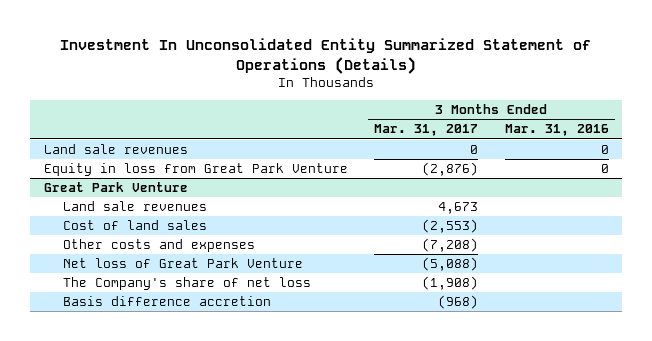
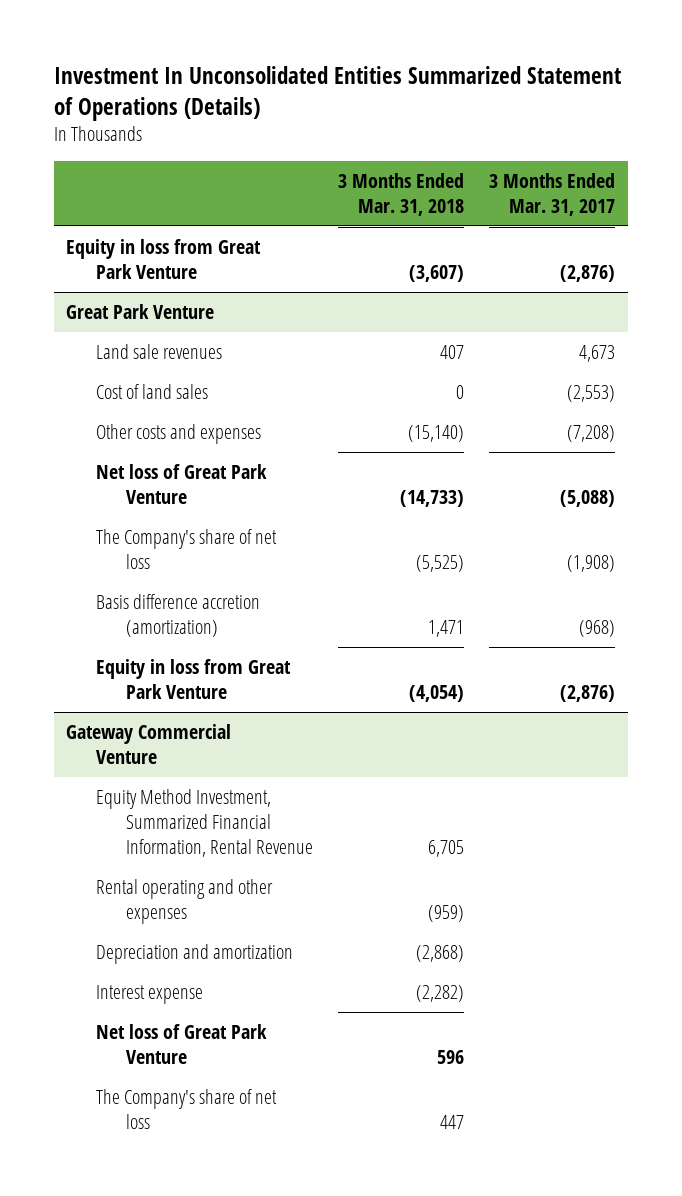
- Investment In Unconsolidated Entity Summarized Statement of Operations (Details)
+ Investment In Unconsolidated Entities Summarized Statement of Operations (Details)
- | 3 Months Ended Mar. 31, 2017 | 3 Months Ended Mar. 31, 2016
+ | 3 Months Ended Mar. 31, 2018 | 3 Months Ended Mar. 31, 2017
- Land sale revenues | 0 | 0
@ Great Park Venture
- Basis difference accretion | (968) |
+ Basis difference accretion (amortization) | 1,471 | (968)
+ Equity in loss from Great Park Venture | (4,054) | (2,876)
+ Gateway Commercial Venture
+ Equity Method Investment, Summarized Financial Information, Rental Revenue | 6,705 |
+ Rental operating and other expenses | (959) |
+ Depreciation and amortization | (2,868) |
+ Interest expense | (2,282) |
+ Net loss of Great Park Venture | 596 |
+ The Company's share of net loss | 447 |

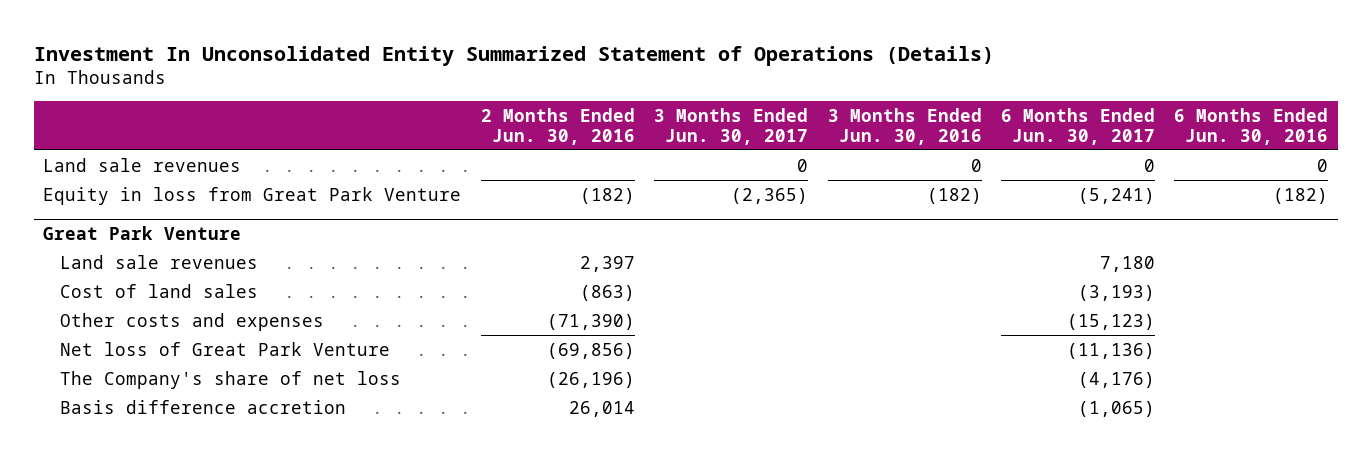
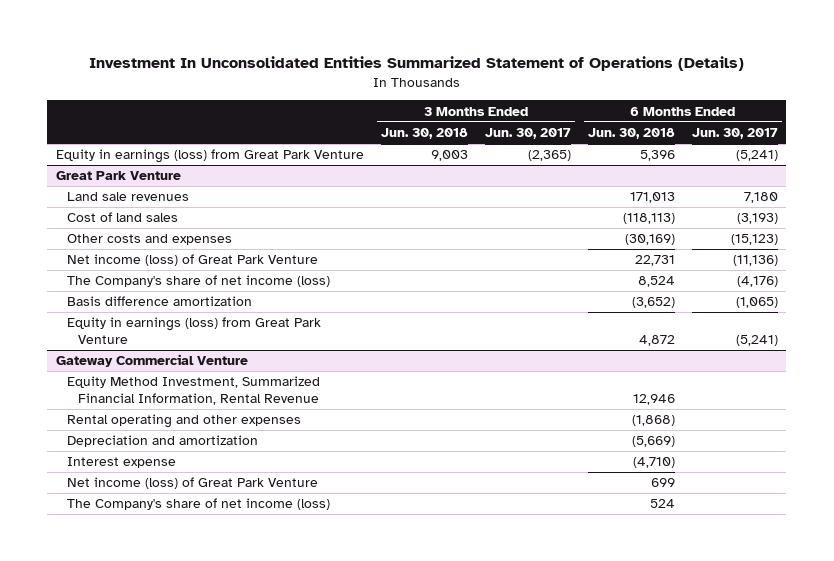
- Investment In Unconsolidated Entity Summarized Statement of Operations (Details)
+ Investment In Unconsolidated Entities Summarized Statement of Operations (Details)
- | 2 Months Ended Jun. 30, 2016 | 3 Months Ended Jun. 30, 2017 | 3 Months Ended Jun. 30, 2016 | 6 Months Ended Jun. 30, 2017 | 6 Months Ended Jun. 30, 2016
+ | 3 Months Ended Jun. 30, 2018 | 3 Months Ended Jun. 30, 2017 | 6 Months Ended Jun. 30, 2018 | 6 Months Ended Jun. 30, 2017
- Land sale revenues | | 0 | 0 | 0 | 0
- Equity in loss from Great Park Venture | (182) | (2,365) | (182) | (5,241) | (182)
+ Equity in earnings (loss) from Great Park Venture | 9,003 | (2,365) | 5,396 | (5,241)
@ Great Park Venture
- Net loss of Great Park Venture | (69,856) | | | (11,136) |
- The Company's share of net loss | (26,196) | | | (4,176) |
- Basis difference accretion | 26,014 | | | (1,065) |
+ Net income (loss) of Great Park Venture | | | 22,731 | (11,136)
+ The Company's share of net income (loss) | | | 8,524 | (4,176)
+ Basis difference amortization | | | (3,652) | (1,065)
+ Equity in earnings (loss) from Great Park Venture | | | 4,872 | (5,241)
+ Gateway Commercial Venture
+ Equity Method Investment, Summarized Financial Information, Rental Revenue | | | 12,946 |
+ Rental operating and other expenses | | | (1,868) |
+ Depreciation and amortization | | | (5,669) |
+ Interest expense | | | (4,710) |
+ Net income (loss) of Great Park Venture | | | 699 |
+ The Company's share of net income (loss) | | | 524 |

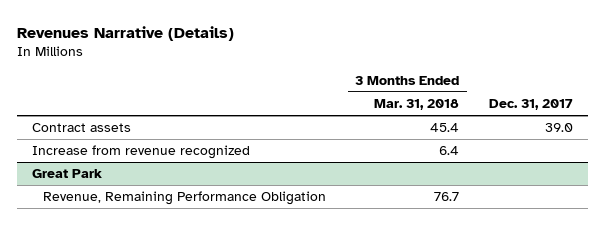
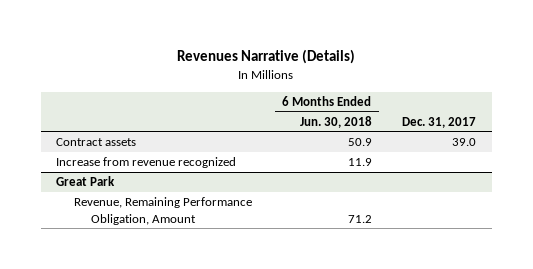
- | 3 Months Ended Mar. 31, 2018 | Dec. 31, 2017
+ | 6 Months Ended Jun. 30, 2018 | Dec. 31, 2017
@ Great Park
- Revenue, Remaining Performance Obligation | 76.7 |
+ Revenue, Remaining Performance Obligation, Amount | 71.2 |

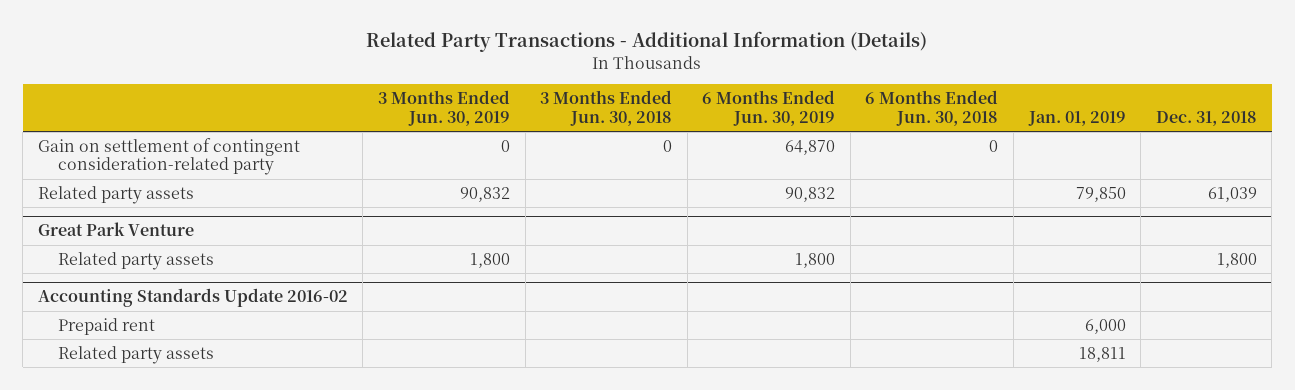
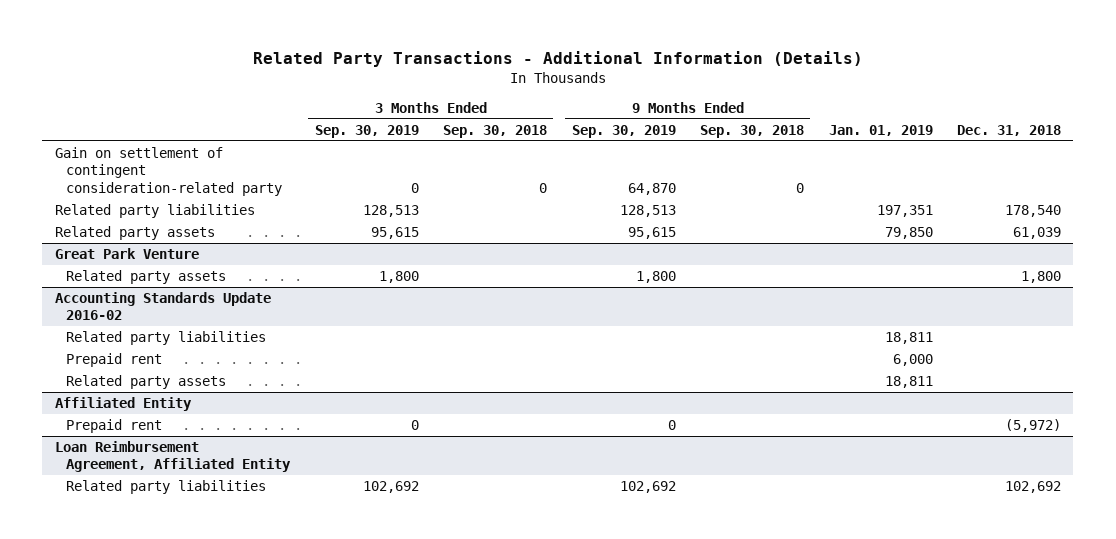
- | 3 Months Ended Jun. 30, 2019 | 3 Months Ended Jun. 30, 2018 | 6 Months Ended Jun. 30, 2019 | 6 Months Ended Jun. 30, 2018 | Jan. 01, 2019 | Dec. 31, 2018
+ | 3 Months Ended Sep. 30, 2019 | 3 Months Ended Sep. 30, 2018 | 9 Months Ended Sep. 30, 2019 | 9 Months Ended Sep. 30, 2018 | Jan. 01, 2019 | Dec. 31, 2018
+ Related party liabilities | 128,513 | | 128,513 | | 197,351 | 178,540
@ Accounting Standards Update 2016-02
+ Related party liabilities | | | | | 18,811 |
+ Affiliated Entity
+ Prepaid rent | 0 | | 0 | | | (5,972)
+ Loan Reimbursement Agreement, Affiliated Entity
+ Related party liabilities | 102,692 | | 102,692 | | | 102,692

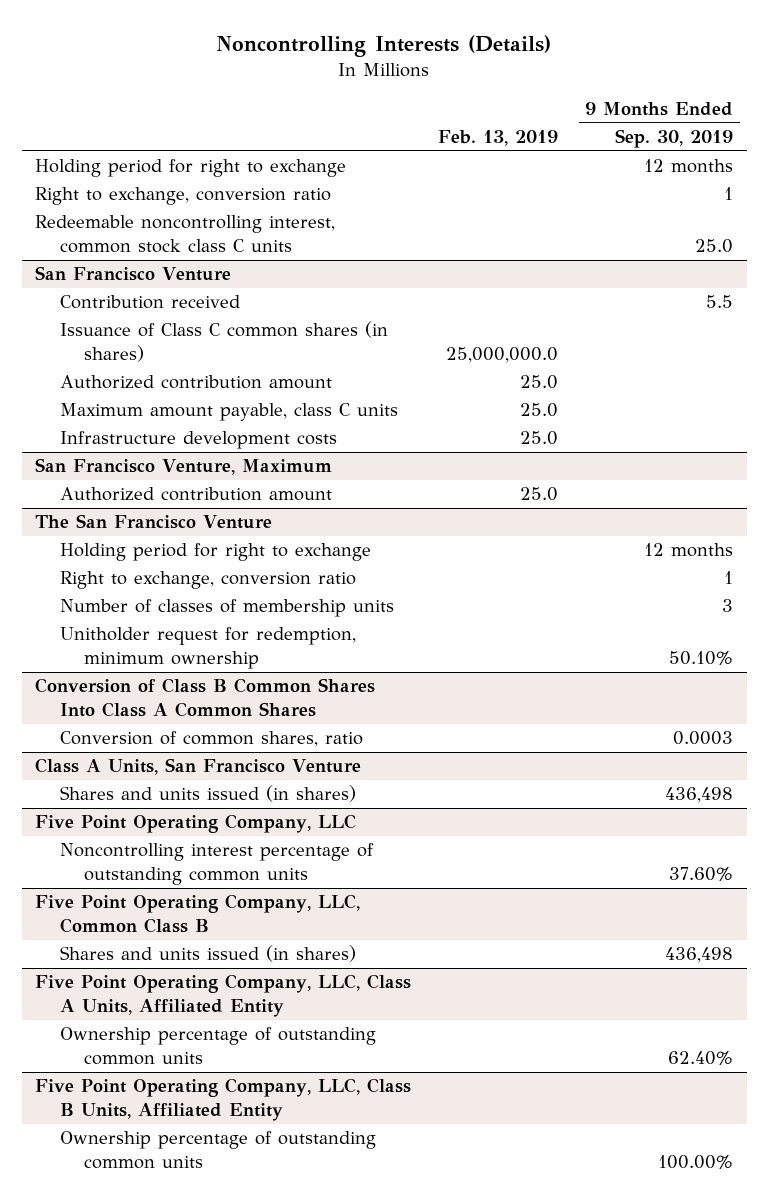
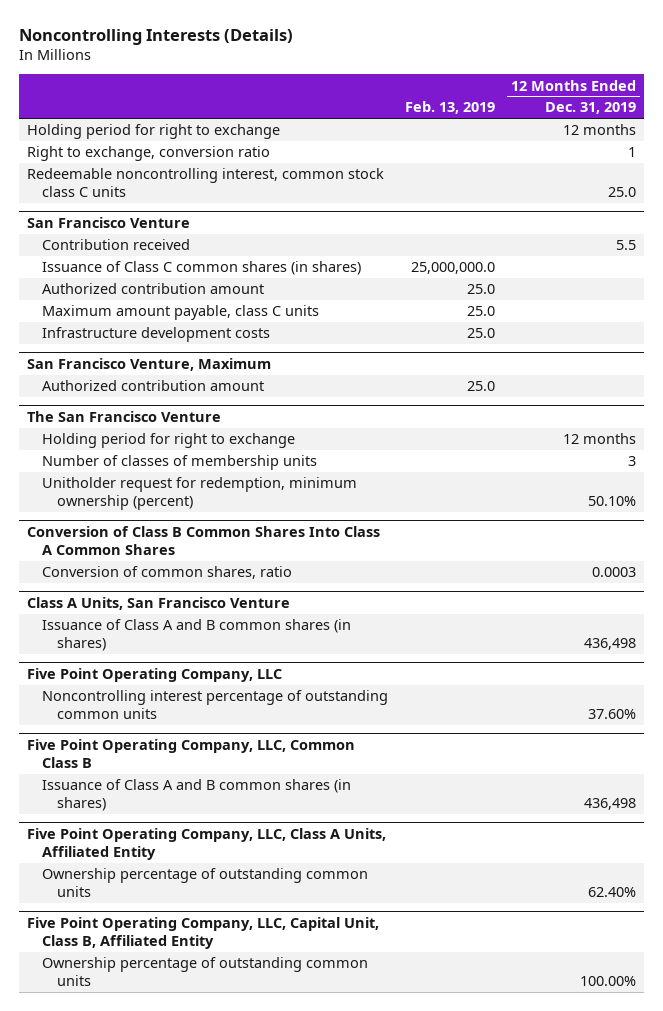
- | Feb. 13, 2019 | 9 Months Ended Sep. 30, 2019
+ | Feb. 13, 2019 | 12 Months Ended Dec. 31, 2019
@ The San Francisco Venture
- Right to exchange, conversion ratio | | 1
- Unitholder request for redemption, minimum ownership | | 50.10%
+ Unitholder request for redemption, minimum ownership (percent) | | 50.10%
@ Class A Units, San Francisco Venture
- Shares and units issued (in shares) | | 436,498
+ Issuance of Class A and B common shares (in shares) | | 436,498
@ Five Point Operating Company, LLC, Common Class B
- Shares and units issued (in shares) | | 436,498
+ Issuance of Class A and B common shares (in shares) | | 436,498
- Five Point Operating Company, LLC, Class B Units, Affiliated Entity
+ Five Point Operating Company, LLC, Capital Unit, Class B, Affiliated Entity

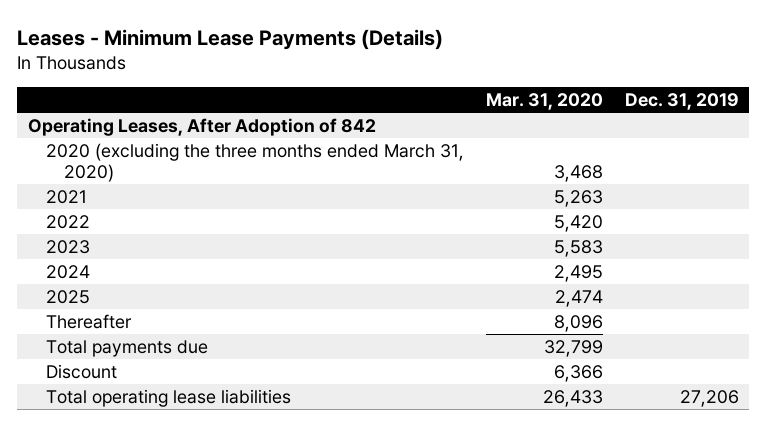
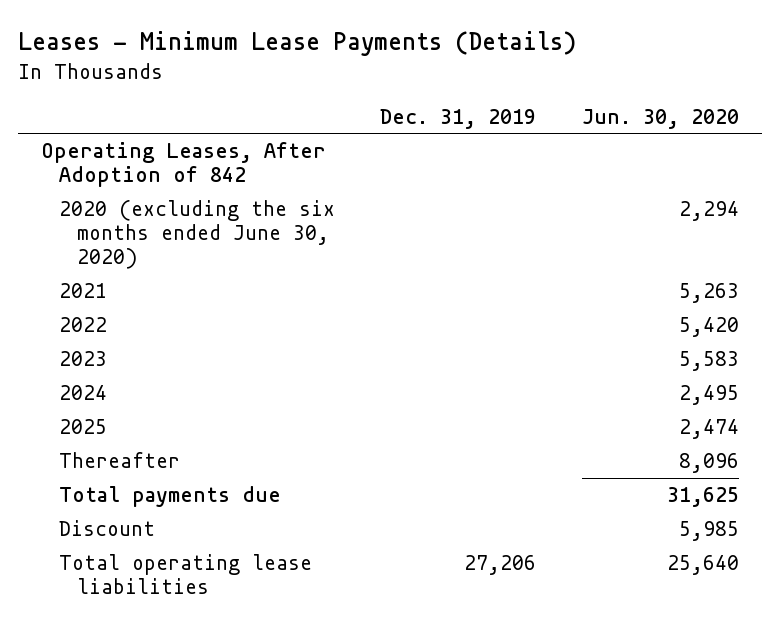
- | Mar. 31, 2020 | Dec. 31, 2019
+ | Dec. 31, 2019 | Jun. 30, 2020
- 2020 (excluding the three months ended March 31, 2020) | 3,468 |
+ 2020 (excluding the six months ended June 30, 2020) | | 2,294

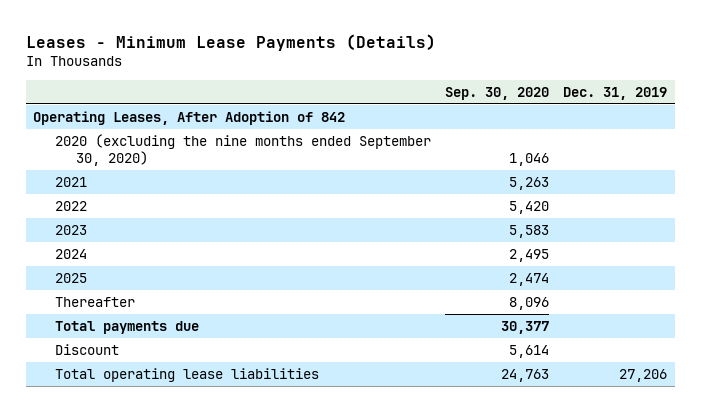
- | Dec. 31, 2019 | Jun. 30, 2020
+ | Sep. 30, 2020 | Dec. 31, 2019
- 2020 (excluding the six months ended June 30, 2020) | | 2,294
+ 2020 (excluding the nine months ended September 30, 2020) | 1,046 |

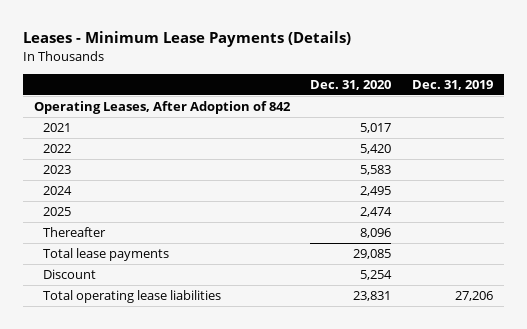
- | Sep. 30, 2020 | Dec. 31, 2019
+ | Dec. 31, 2020 | Dec. 31, 2019
- 2020 (excluding the nine months ended September 30, 2020) | 1,046 |
- Total payments due | 30,377 |
+ Total lease payments | 29,085 |

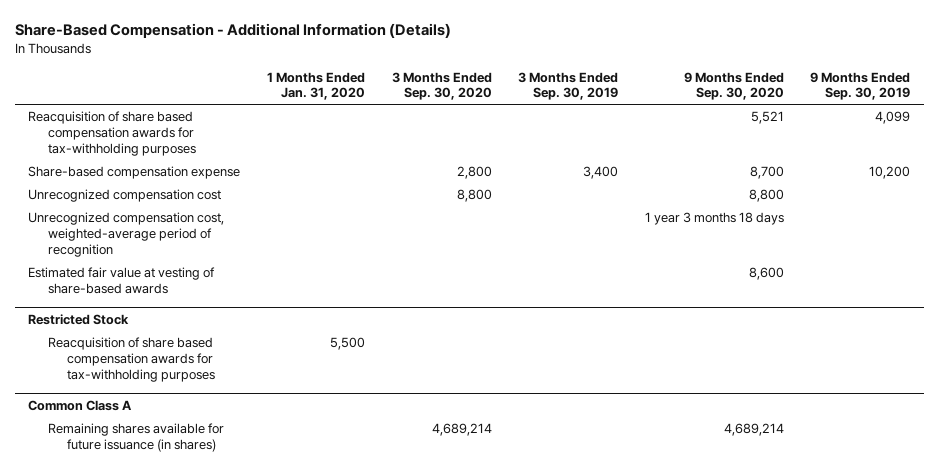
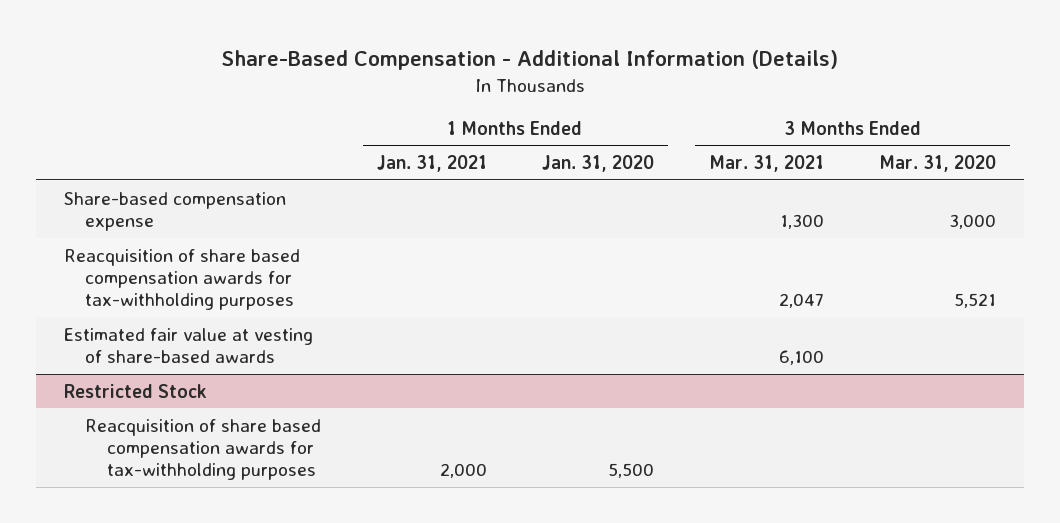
- | 1 Months Ended Jan. 31, 2020 | 3 Months Ended Sep. 30, 2020 | 3 Months Ended Sep. 30, 2019 | 9 Months Ended Sep. 30, 2020 | 9 Months Ended Sep. 30, 2019
+ | 1 Months Ended Jan. 31, 2021 | 1 Months Ended Jan. 31, 2020 | 3 Months Ended Mar. 31, 2021 | 3 Months Ended Mar. 31, 2020
- Unrecognized compensation cost | | 8,800 | | 8,800 |
- Unrecognized compensation cost, weighted-average period of recognition | | | | 1 year 3 months 18 days |
moved down: Reacquisition of share based compensation awards for tax-withholding purposes | | | 2,047 | 5,521
- Common Class A
- Remaining shares available for future issuance (in shares) | | 4,689,214 | | 4,689,214 |

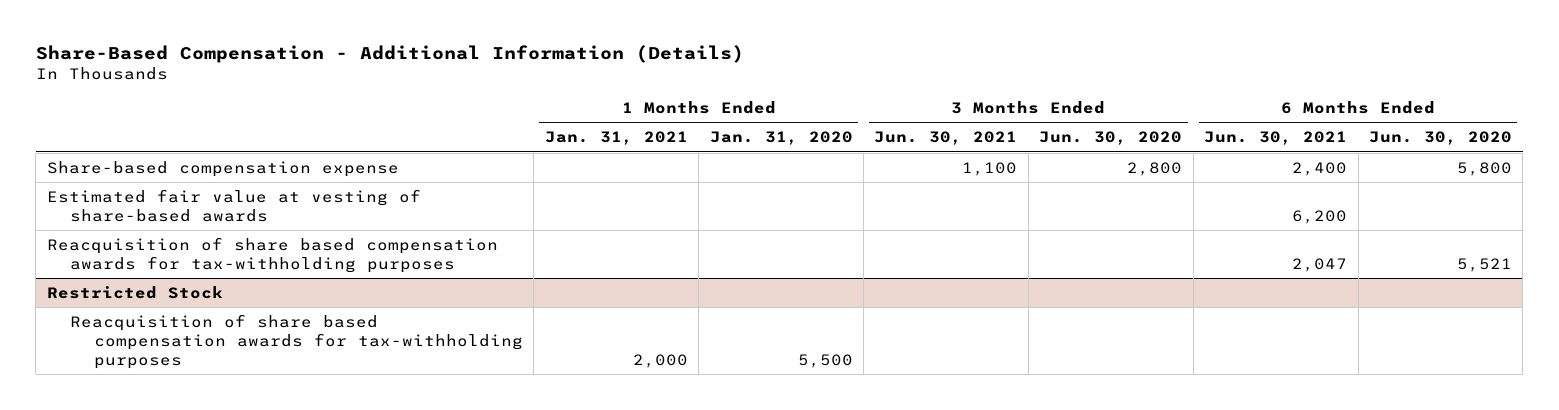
- | 1 Months Ended Jan. 31, 2021 | 1 Months Ended Jan. 31, 2020 | 3 Months Ended Mar. 31, 2021 | 3 Months Ended Mar. 31, 2020
+ | 1 Months Ended Jan. 31, 2021 | 1 Months Ended Jan. 31, 2020 | 3 Months Ended Jun. 30, 2021 | 3 Months Ended Jun. 30, 2020 | 6 Months Ended Jun. 30, 2021 | 6 Months Ended Jun. 30, 2020
moved down: Reacquisition of share based compensation awards for tax-withholding purposes | | | | | 2,047 | 5,521

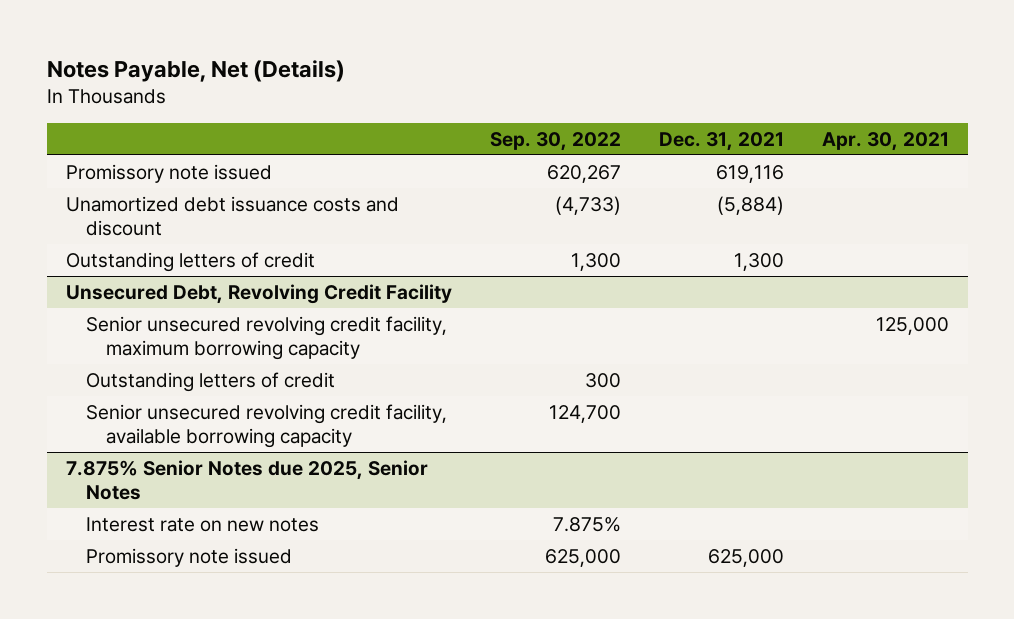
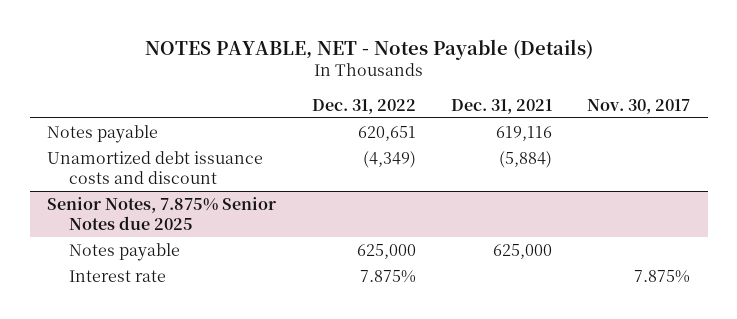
- Notes Payable, Net (Details)
+ NOTES PAYABLE, NET - Notes Payable (Details)
- | Sep. 30, 2022 | Dec. 31, 2021 | Apr. 30, 2021
+ | Dec. 31, 2022 | Dec. 31, 2021 | Nov. 30, 2017
- Promissory note issued | 620,267 | 619,116 |
+ Notes payable | 620,651 | 619,116 |
- Outstanding letters of credit | 1,300 | 1,300 |
- Unsecured Debt, Revolving Credit Facility
- Senior unsecured revolving credit facility, maximum borrowing capacity | | | 125,000
- Outstanding letters of credit | 300 | |
- Senior unsecured revolving credit facility, available borrowing capacity | 124,700 | |
- 7.875% Senior Notes due 2025, Senior Notes
- Interest rate on new notes | 7.875% | |
- Promissory note issued | 625,000 | 625,000 |
+ Senior Notes, 7.875% Senior Notes due 2025
+ Notes payable | 625,000 | 625,000 |
+ Interest rate | 7.875% | | 7.875%

